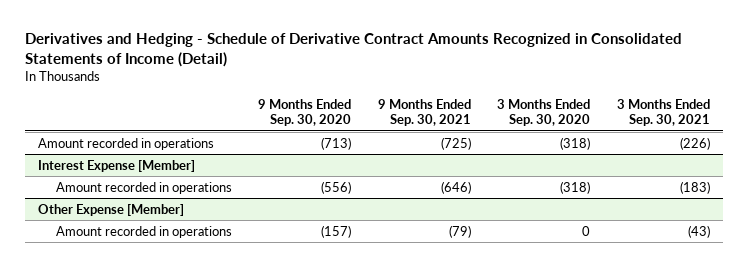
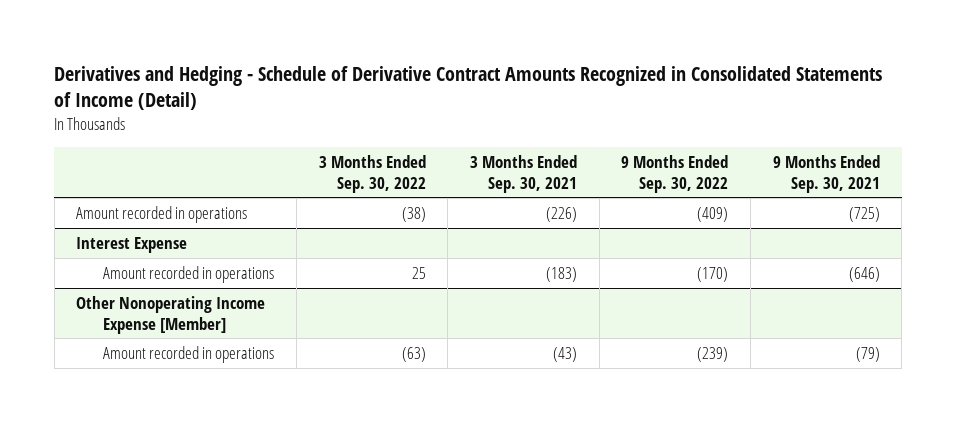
- | 9 Months Ended Sep. 30, 2020 | 9 Months Ended Sep. 30, 2021 | 3 Months Ended Sep. 30, 2020 | 3 Months Ended Sep. 30, 2021
+ | 3 Months Ended Sep. 30, 2022 | 3 Months Ended Sep. 30, 2021 | 9 Months Ended Sep. 30, 2022 | 9 Months Ended Sep. 30, 2021
- Interest Expense [Member]
+ Interest Expense
- Other Expense [Member]
+ Other Nonoperating Income Expense [Member]

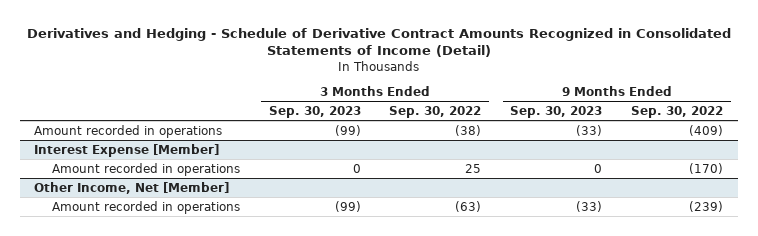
- | 3 Months Ended Sep. 30, 2022 | 3 Months Ended Sep. 30, 2021 | 9 Months Ended Sep. 30, 2022 | 9 Months Ended Sep. 30, 2021
+ | 3 Months Ended Sep. 30, 2023 | 3 Months Ended Sep. 30, 2022 | 9 Months Ended Sep. 30, 2023 | 9 Months Ended Sep. 30, 2022
- Interest Expense
+ Interest Expense [Member]
- Other Nonoperating Income Expense [Member]
+ Other Income, Net [Member]

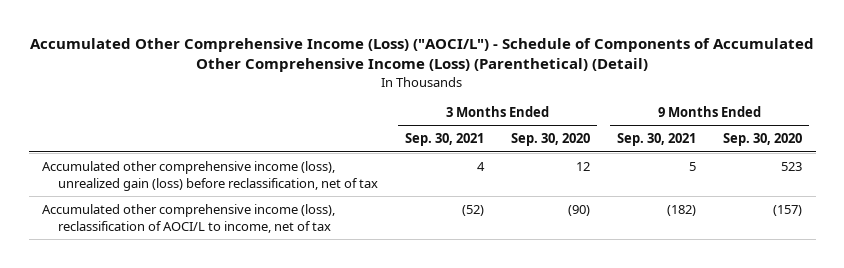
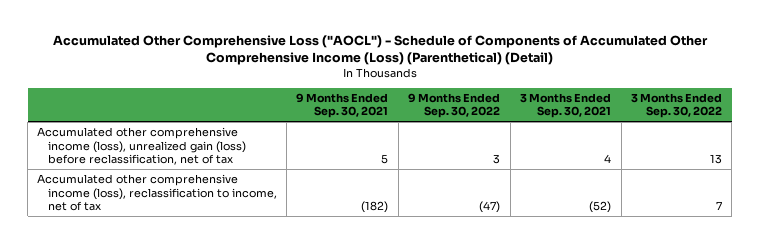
- Accumulated Other Comprehensive Income (Loss) ("AOCI/L") - Schedule of Components of Accumulated Other Comprehensive Income (Loss) (Parenthetical) (Detail)
+ Accumulated Other Comprehensive Loss ("AOCL") - Schedule of Components of Accumulated Other Comprehensive Income (Loss) (Parenthetical) (Detail)
- | 3 Months Ended Sep. 30, 2021 | 3 Months Ended Sep. 30, 2020 | 9 Months Ended Sep. 30, 2021 | 9 Months Ended Sep. 30, 2020
+ | 9 Months Ended Sep. 30, 2021 | 9 Months Ended Sep. 30, 2022 | 3 Months Ended Sep. 30, 2021 | 3 Months Ended Sep. 30, 2022
- Accumulated other comprehensive income (loss), reclassification of AOCI/L to income, net of tax | (52) | (90) | (182) | (157)
+ Accumulated other comprehensive income (loss), reclassification to income, net of tax | (182) | (47) | (52) | 7

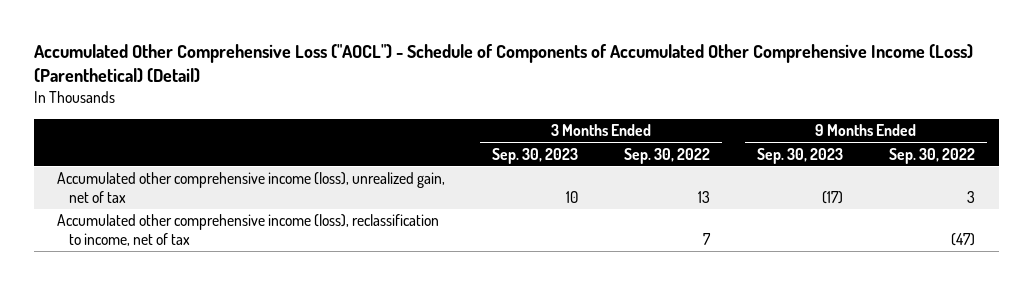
- | 9 Months Ended Sep. 30, 2021 | 9 Months Ended Sep. 30, 2022 | 3 Months Ended Sep. 30, 2021 | 3 Months Ended Sep. 30, 2022
+ | 3 Months Ended Sep. 30, 2023 | 3 Months Ended Sep. 30, 2022 | 9 Months Ended Sep. 30, 2023 | 9 Months Ended Sep. 30, 2022
- Accumulated other comprehensive income (loss), unrealized gain (loss) before reclassification, net of tax | 5 | 3 | 4 | 13
+ Accumulated other comprehensive income (loss), unrealized gain, net of tax | 10 | 13 | (17) | 3

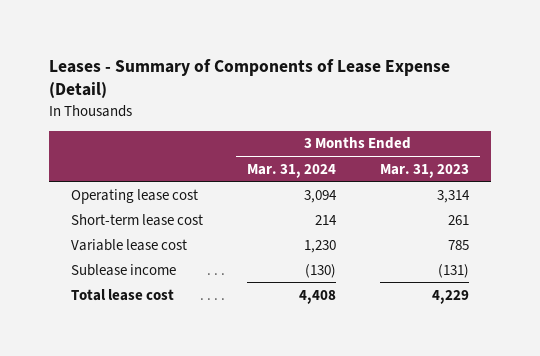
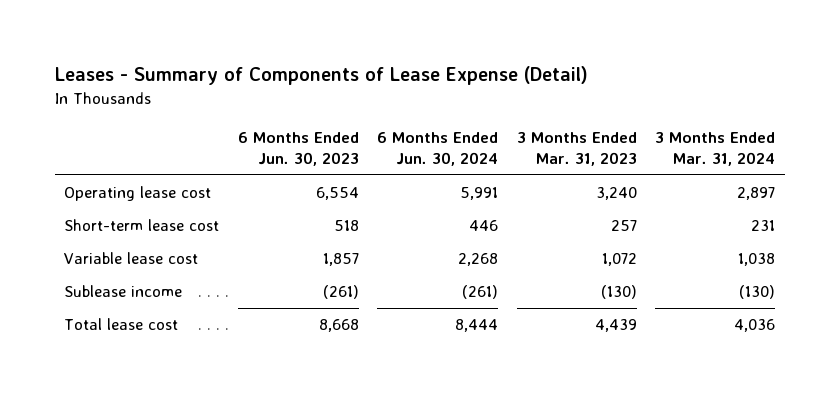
- | 3 Months Ended Mar. 31, 2024 | 3 Months Ended Mar. 31, 2023
+ | 6 Months Ended Jun. 30, 2023 | 6 Months Ended Jun. 30, 2024 | 3 Months Ended Mar. 31, 2023 | 3 Months Ended Mar. 31, 2024
- Operating lease cost | 3,094 | 3,314
- Short-term lease cost | 214 | 261
- Variable lease cost | 1,230 | 785
- Sublease income | (130) | (131)
- Total lease cost | 4,408 | 4,229
+ Operating lease cost | 6,554 | 5,991 | 3,240 | 2,897
+ Short-term lease cost | 518 | 446 | 257 | 231
+ Variable lease cost | 1,857 | 2,268 | 1,072 | 1,038
+ Sublease income | (261) | (261) | (130) | (130)
+ Total lease cost | 8,668 | 8,444 | 4,439 | 4,036

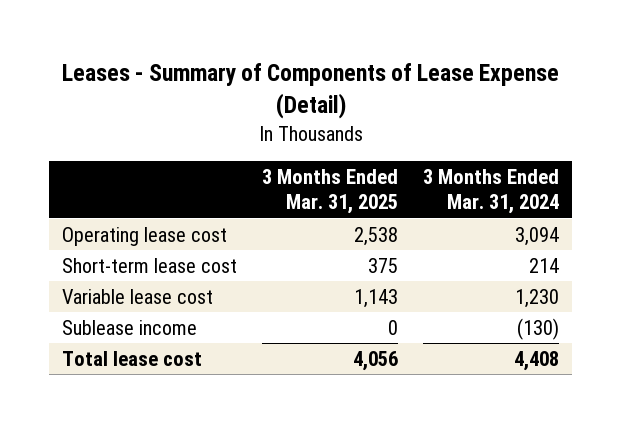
- | 6 Months Ended Jun. 30, 2023 | 6 Months Ended Jun. 30, 2024 | 3 Months Ended Mar. 31, 2023 | 3 Months Ended Mar. 31, 2024
+ | 3 Months Ended Mar. 31, 2025 | 3 Months Ended Mar. 31, 2024
- Operating lease cost | 6,554 | 5,991 | 3,240 | 2,897
- Short-term lease cost | 518 | 446 | 257 | 231
- Variable lease cost | 1,857 | 2,268 | 1,072 | 1,038
+ Operating lease cost | 2,538 | 3,094
+ Short-term lease cost | 375 | 214
+ Variable lease cost | 1,143 | 1,230
- Total lease cost | 8,668 | 8,444 | 4,439 | 4,036
+ Total lease cost | 4,056 | 4,408

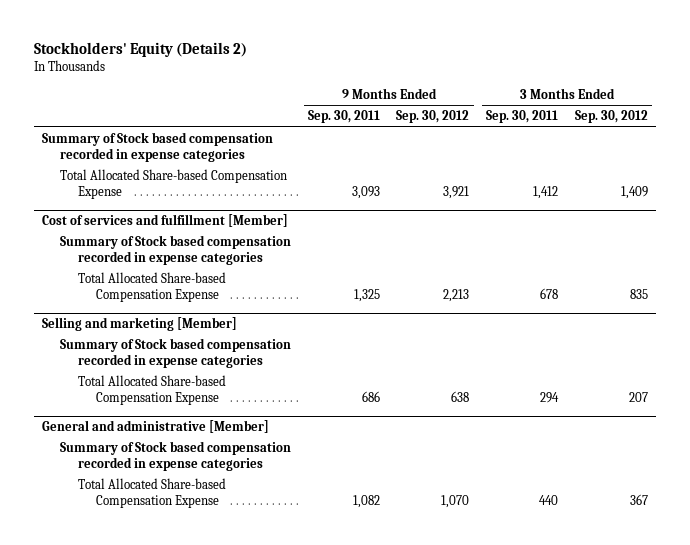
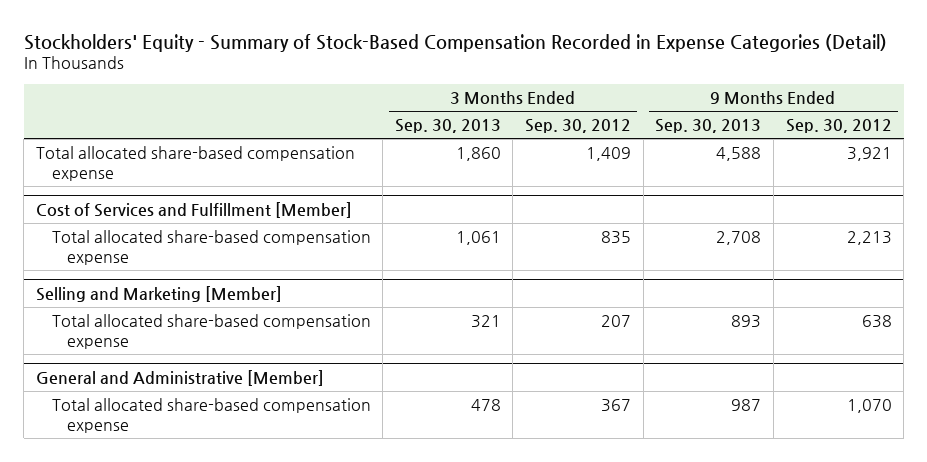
- Stockholders' Equity (Details 2)
+ Stockholders' Equity - Summary of Stock-Based Compensation Recorded in Expense Categories (Detail)
- | 9 Months Ended Sep. 30, 2011 | 9 Months Ended Sep. 30, 2012 | 3 Months Ended Sep. 30, 2011 | 3 Months Ended Sep. 30, 2012
+ | 3 Months Ended Sep. 30, 2013 | 3 Months Ended Sep. 30, 2012 | 9 Months Ended Sep. 30, 2013 | 9 Months Ended Sep. 30, 2012
- Summary of Stock based compensation recorded in expense categories
- Total Allocated Share-based Compensation Expense | 3,093 | 3,921 | 1,412 | 1,409
- Cost of services and fulfillment [Member]
- Summary of Stock based compensation recorded in expense categories
- Total Allocated Share-based Compensation Expense | 1,325 | 2,213 | 678 | 835
- Selling and marketing [Member]
- Summary of Stock based compensation recorded in expense categories
- Total Allocated Share-based Compensation Expense | 686 | 638 | 294 | 207
- General and administrative [Member]
- Summary of Stock based compensation recorded in expense categories
- Total Allocated Share-based Compensation Expense | 1,082 | 1,070 | 440 | 367
+ Total allocated share-based compensation expense | 1,860 | 1,409 | 4,588 | 3,921
+ Cost of Services and Fulfillment [Member]
+ Total allocated share-based compensation expense | 1,061 | 835 | 2,708 | 2,213
+ Selling and Marketing [Member]
+ Total allocated share-based compensation expense | 321 | 207 | 893 | 638
+ General and Administrative [Member]
+ Total allocated share-based compensation expense | 478 | 367 | 987 | 1,070

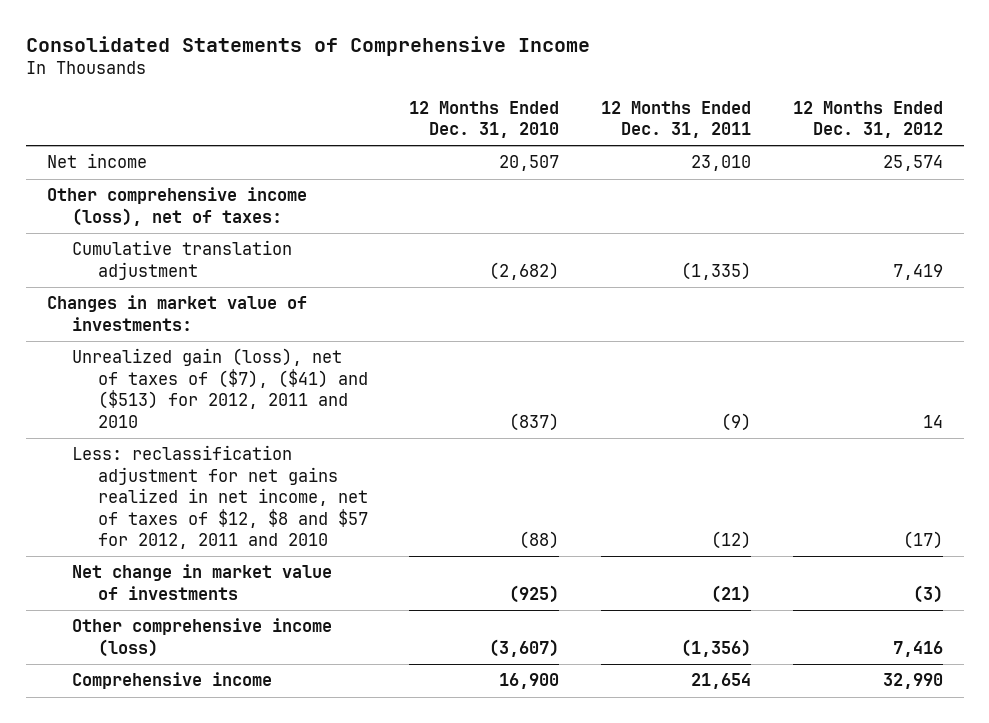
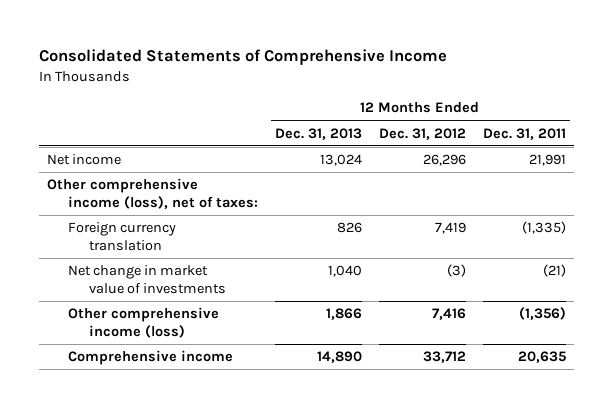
- | 12 Months Ended Dec. 31, 2010 | 12 Months Ended Dec. 31, 2011 | 12 Months Ended Dec. 31, 2012
+ | 12 Months Ended Dec. 31, 2013 | 12 Months Ended Dec. 31, 2012 | 12 Months Ended Dec. 31, 2011
- Net income | 20,507 | 23,010 | 25,574
+ Net income | 13,024 | 26,296 | 21,991
- Cumulative translation adjustment | (2,682) | (1,335) | 7,419
- Changes in market value of investments:
- Unrealized gain (loss), net of taxes of ($7), ($41) and ($513) for 2012, 2011 and 2010 | (837) | (9) | 14
- Less: reclassification adjustment for net gains realized in net income, net of taxes of $12, $8 and $57 for 2012, 2011 and 2010 | (88) | (12) | (17)
+ Foreign currency translation | 826 | 7,419 | (1,335)
- Comprehensive income | 16,900 | 21,654 | 32,990
+ Comprehensive income | 14,890 | 33,712 | 20,635

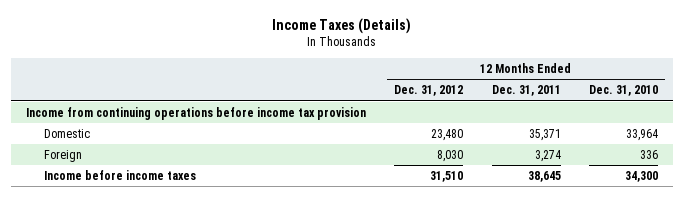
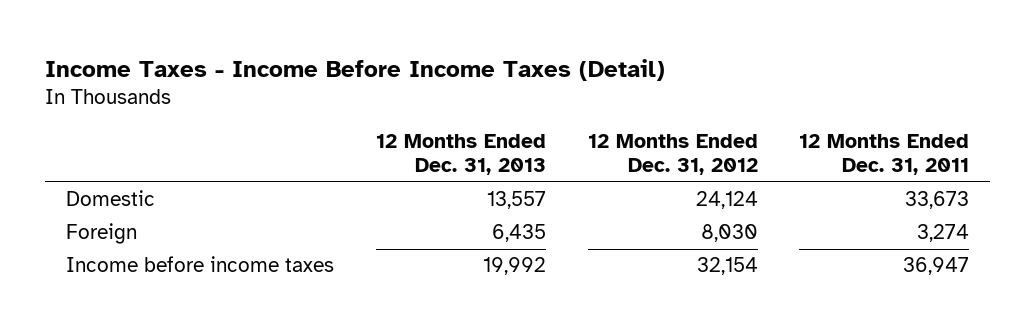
- Income Taxes (Details)
+ Income Taxes - Income Before Income Taxes (Detail)
- | 12 Months Ended Dec. 31, 2012 | 12 Months Ended Dec. 31, 2011 | 12 Months Ended Dec. 31, 2010
+ | 12 Months Ended Dec. 31, 2013 | 12 Months Ended Dec. 31, 2012 | 12 Months Ended Dec. 31, 2011
- Income from continuing operations before income tax provision
- Domestic | 23,480 | 35,371 | 33,964
+ Domestic | 13,557 | 24,124 | 33,673
- Income before income taxes | 31,510 | 38,645 | 34,300
+ Income before income taxes | 19,992 | 32,154 | 36,947

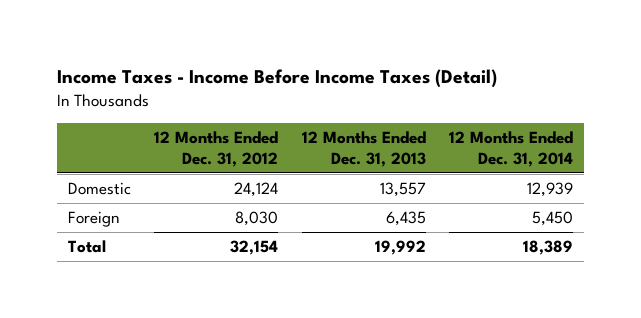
- | 12 Months Ended Dec. 31, 2013 | 12 Months Ended Dec. 31, 2012 | 12 Months Ended Dec. 31, 2011
+ | 12 Months Ended Dec. 31, 2012 | 12 Months Ended Dec. 31, 2013 | 12 Months Ended Dec. 31, 2014
- Income before income taxes | 19,992 | 32,154 | 36,947
+ Total | 32,154 | 19,992 | 18,389

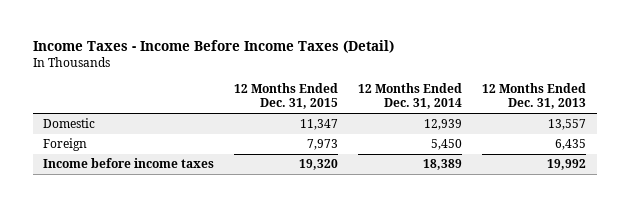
- | 12 Months Ended Dec. 31, 2012 | 12 Months Ended Dec. 31, 2013 | 12 Months Ended Dec. 31, 2014
+ | 12 Months Ended Dec. 31, 2015 | 12 Months Ended Dec. 31, 2014 | 12 Months Ended Dec. 31, 2013
- Total | 32,154 | 19,992 | 18,389
+ Income before income taxes | 19,320 | 18,389 | 19,992

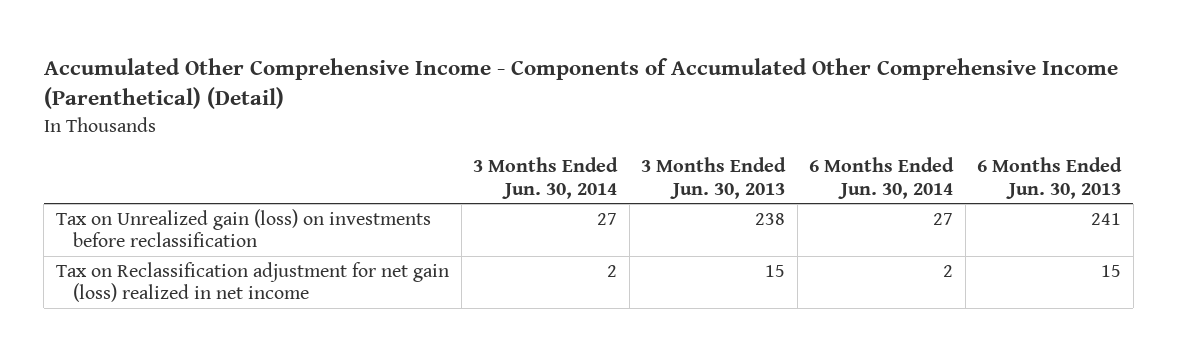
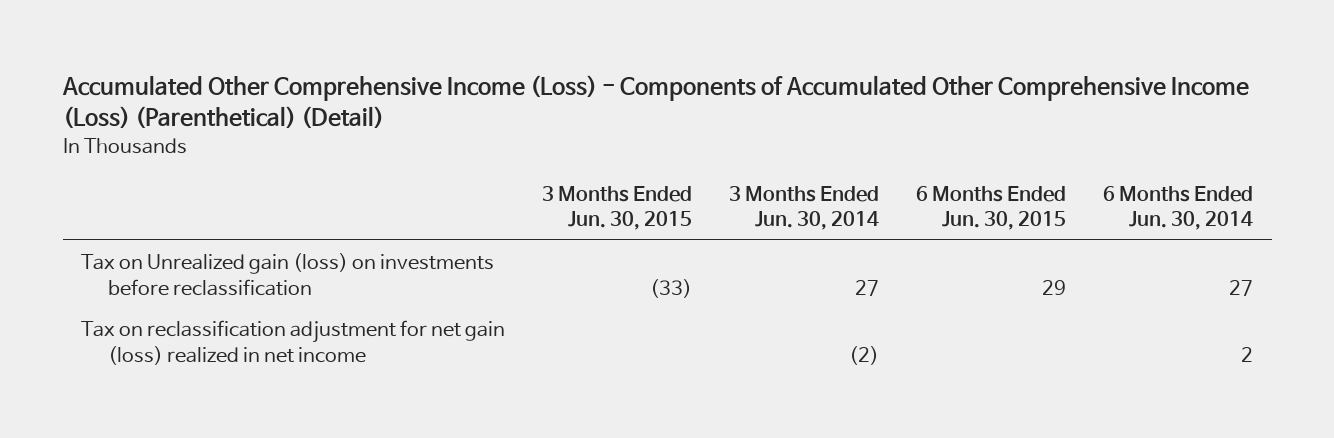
- Accumulated Other Comprehensive Income - Components of Accumulated Other Comprehensive Income (Parenthetical) (Detail)
+ Accumulated Other Comprehensive Income (Loss) - Components of Accumulated Other Comprehensive Income (Loss) (Parenthetical) (Detail)
- | 3 Months Ended Jun. 30, 2014 | 3 Months Ended Jun. 30, 2013 | 6 Months Ended Jun. 30, 2014 | 6 Months Ended Jun. 30, 2013
+ | 3 Months Ended Jun. 30, 2015 | 3 Months Ended Jun. 30, 2014 | 6 Months Ended Jun. 30, 2015 | 6 Months Ended Jun. 30, 2014
- Tax on Reclassification adjustment for net gain (loss) realized in net income | 2 | 15 | 2 | 15
+ Tax on reclassification adjustment for net gain (loss) realized in net income | | (2) | | 2

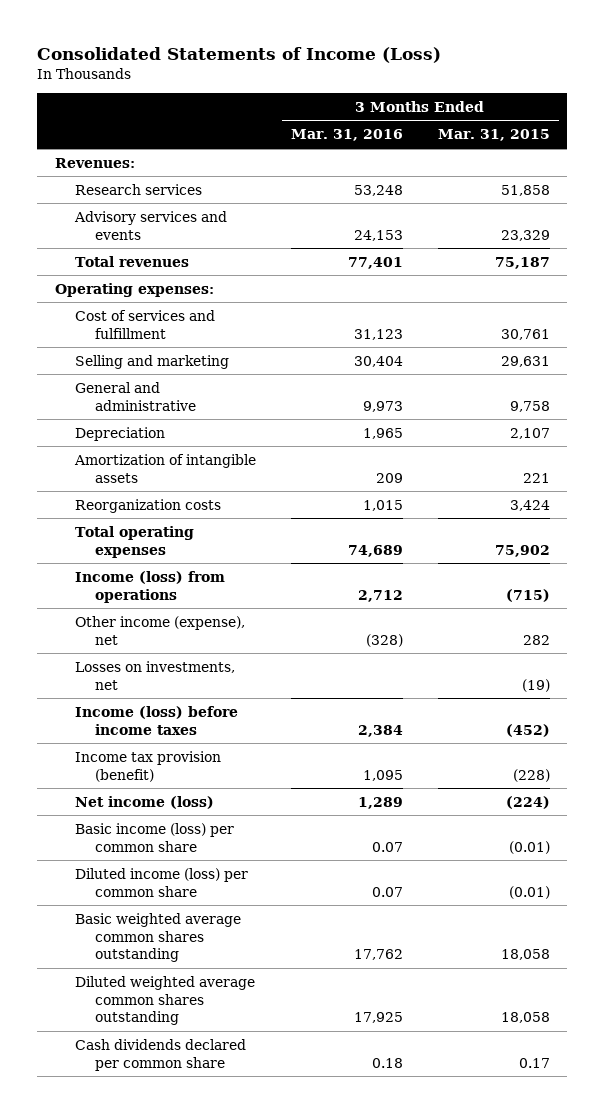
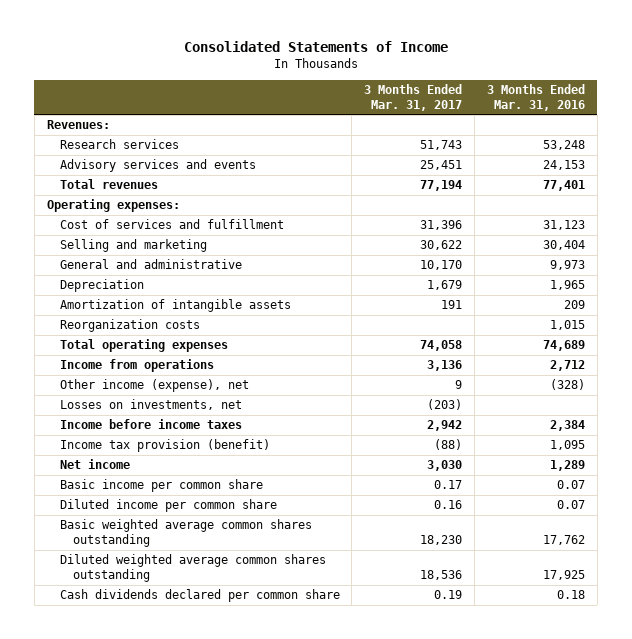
- Consolidated Statements of Income (Loss)
+ Consolidated Statements of Income
- | 3 Months Ended Mar. 31, 2016 | 3 Months Ended Mar. 31, 2015
+ | 3 Months Ended Mar. 31, 2017 | 3 Months Ended Mar. 31, 2016
- Income (loss) from operations | 2,712 | (715)
+ Income from operations | 3,136 | 2,712
- Income (loss) before income taxes | 2,384 | (452)
+ Income before income taxes | 2,942 | 2,384
- Net income (loss) | 1,289 | (224)
- Basic income (loss) per common share | 0.07 | (0.01)
- Diluted income (loss) per common share | 0.07 | (0.01)
+ Net income | 3,030 | 1,289
+ Basic income per common share | 0.17 | 0.07
+ Diluted income per common share | 0.16 | 0.07

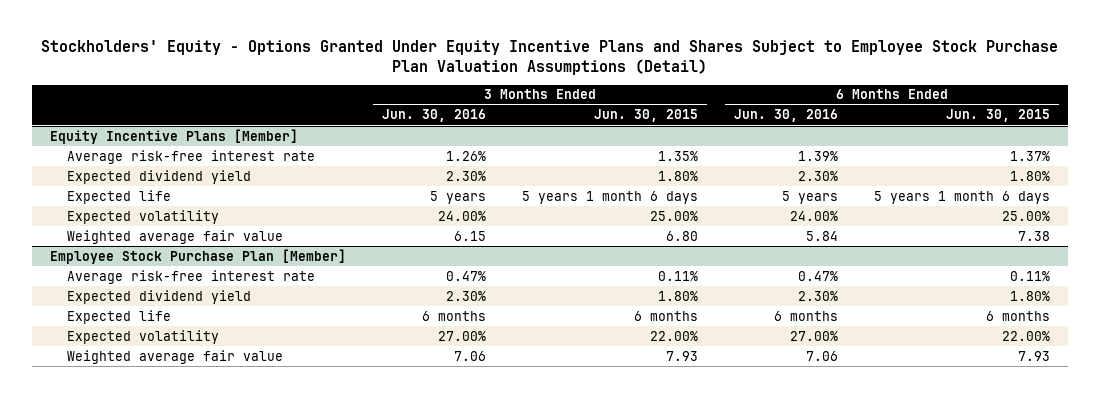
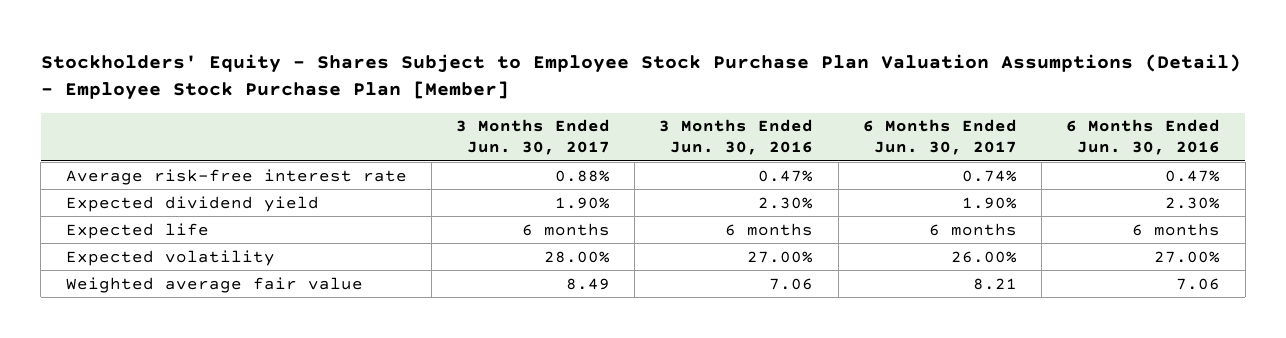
- Stockholders' Equity - Options Granted Under Equity Incentive Plans and Shares Subject to Employee Stock Purchase Plan Valuation Assumptions (Detail)
+ Stockholders' Equity - Shares Subject to Employee Stock Purchase Plan Valuation Assumptions (Detail) - Employee Stock Purchase Plan [Member]
- | 3 Months Ended Jun. 30, 2016 | 3 Months Ended Jun. 30, 2015 | 6 Months Ended Jun. 30, 2016 | 6 Months Ended Jun. 30, 2015
+ | 3 Months Ended Jun. 30, 2017 | 3 Months Ended Jun. 30, 2016 | 6 Months Ended Jun. 30, 2017 | 6 Months Ended Jun. 30, 2016
- Equity Incentive Plans [Member]
- Average risk-free interest rate | 1.26% | 1.35% | 1.39% | 1.37%
- Expected dividend yield | 2.30% | 1.80% | 2.30% | 1.80%
- Expected life | 5 years | 5 years 1 month 6 days | 5 years | 5 years 1 month 6 days
- Expected volatility | 24.00% | 25.00% | 24.00% | 25.00%
- Weighted average fair value | 6.15 | 6.80 | 5.84 | 7.38
- Employee Stock Purchase Plan [Member]

